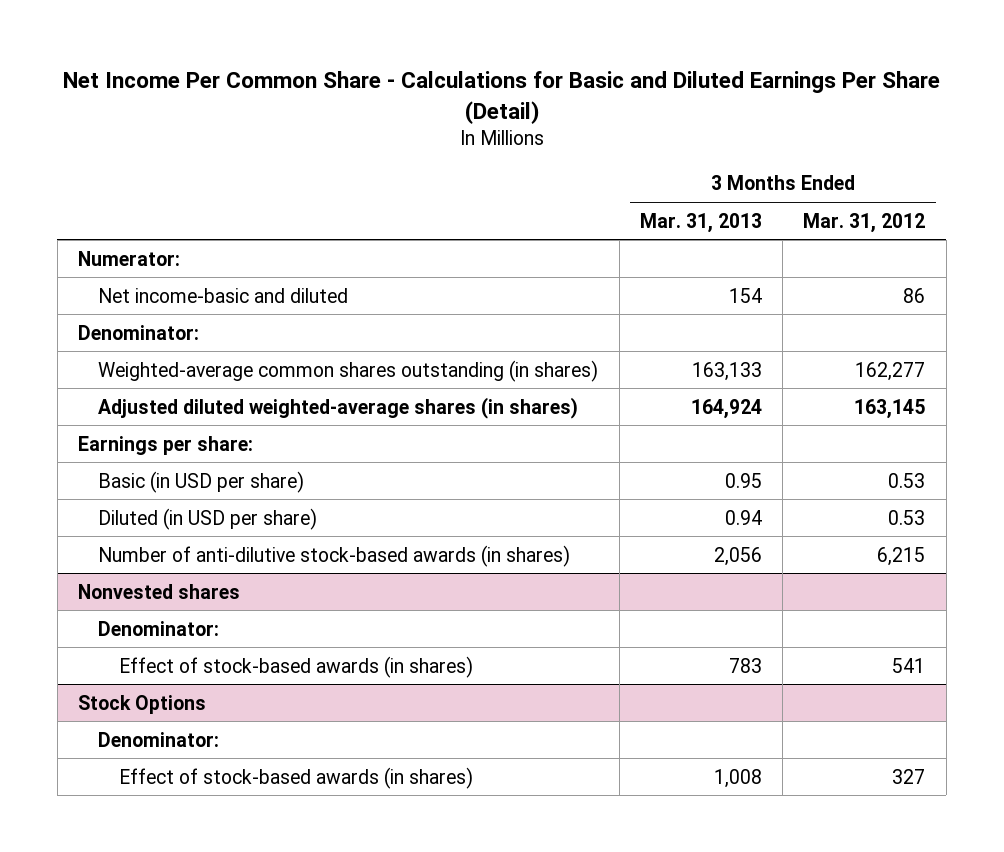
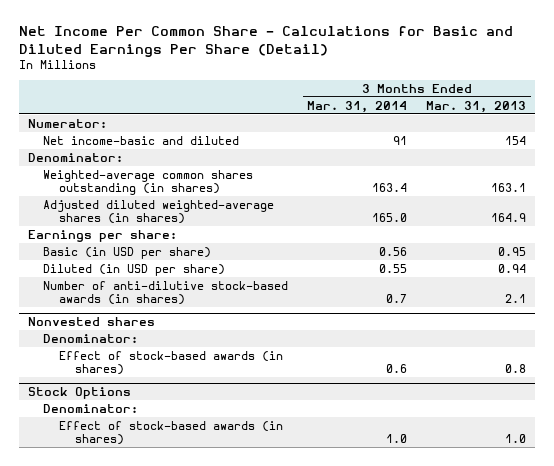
- | 3 Months Ended Mar. 31, 2013 | 3 Months Ended Mar. 31, 2012
+ | 3 Months Ended Mar. 31, 2014 | 3 Months Ended Mar. 31, 2013
- Weighted-average common shares outstanding (in shares) | 163,133 | 162,277
- Adjusted diluted weighted-average shares (in shares) | 164,924 | 163,145
+ Weighted-average common shares outstanding (in shares) | 163.4 | 163.1
+ Adjusted diluted weighted-average shares (in shares) | 165.0 | 164.9
- Number of anti-dilutive stock-based awards (in shares) | 2,056 | 6,215
+ Number of anti-dilutive stock-based awards (in shares) | 0.7 | 2.1
@ Nonvested shares
- Effect of stock-based awards (in shares) | 783 | 541
+ Effect of stock-based awards (in shares) | 0.6 | 0.8
@ Stock Options
- Effect of stock-based awards (in shares) | 1,008 | 327
+ Effect of stock-based awards (in shares) | 1.0 | 1.0

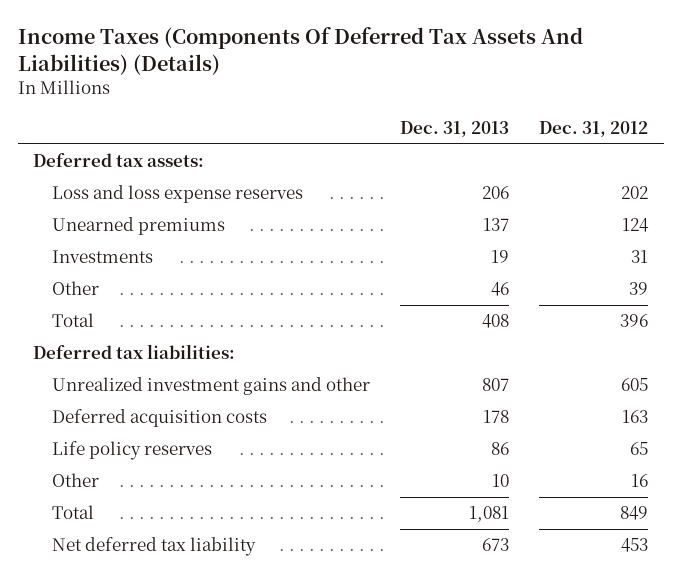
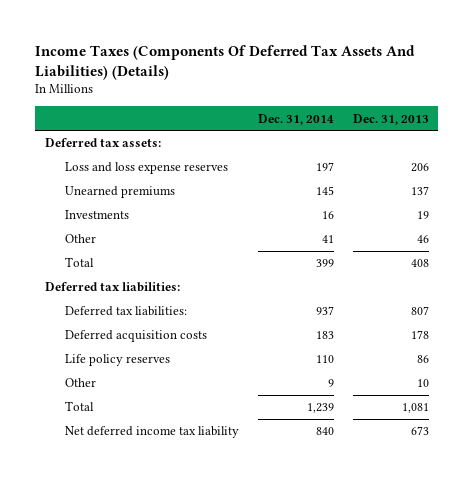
- | Dec. 31, 2013 | Dec. 31, 2012
+ | Dec. 31, 2014 | Dec. 31, 2013
- Unrealized investment gains and other | 807 | 605
+ Deferred tax liabilities: | 937 | 807
- Net deferred tax liability | 673 | 453
+ Net deferred income tax liability | 840 | 673

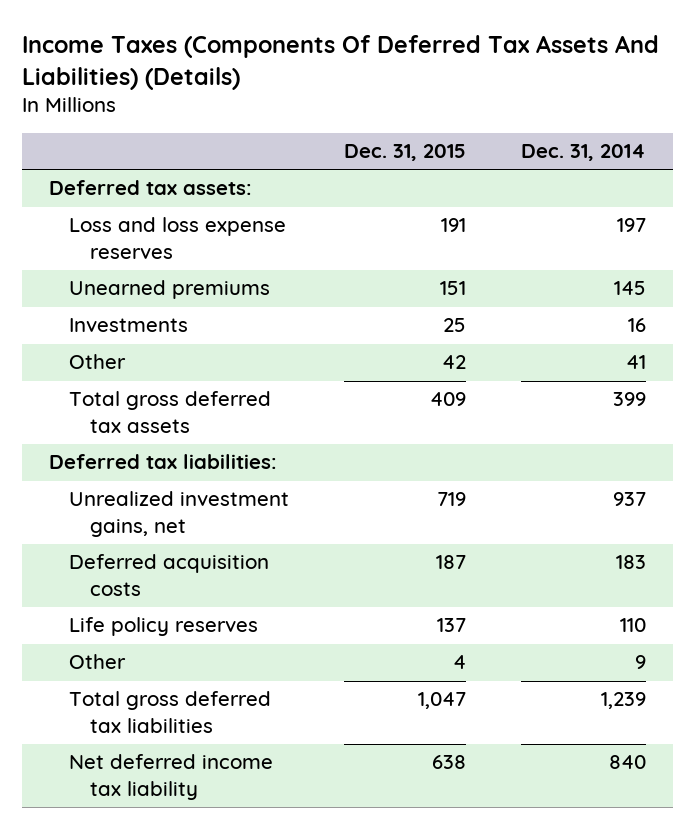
- | Dec. 31, 2014 | Dec. 31, 2013
+ | Dec. 31, 2015 | Dec. 31, 2014
- Total | 399 | 408
+ Total gross deferred tax assets | 409 | 399
- Deferred tax liabilities: | 937 | 807
+ Unrealized investment gains, net | 719 | 937
- Total | 1,239 | 1,081
+ Total gross deferred tax liabilities | 1,047 | 1,239

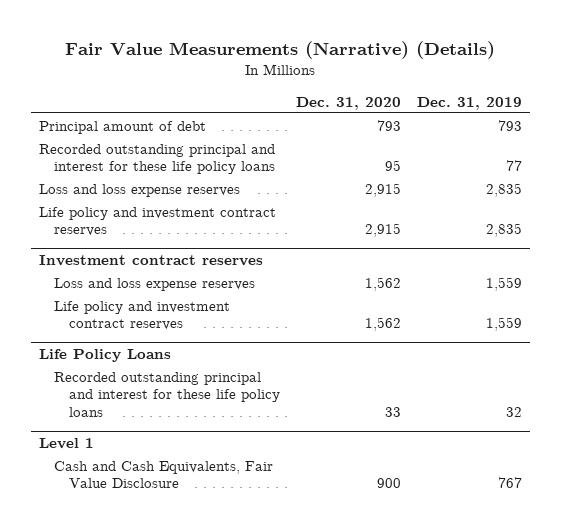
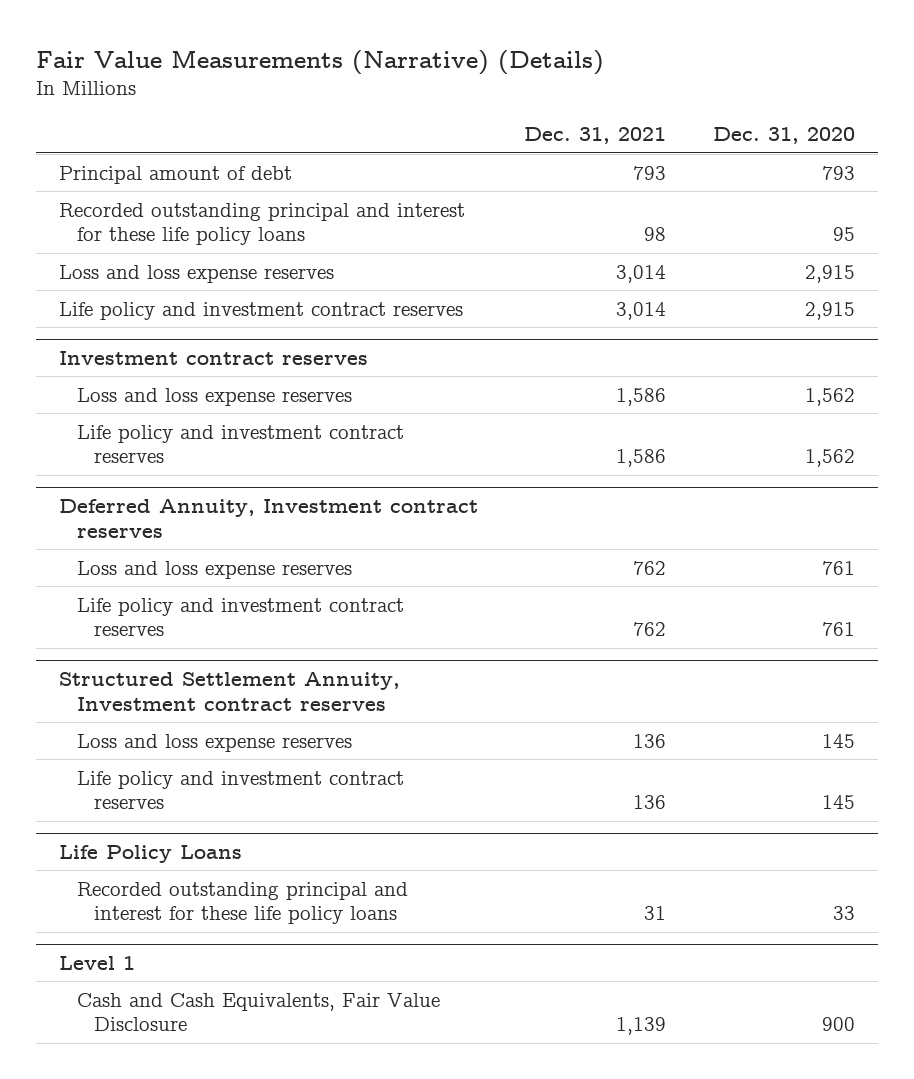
- | Dec. 31, 2020 | Dec. 31, 2019
+ | Dec. 31, 2021 | Dec. 31, 2020
+ Deferred Annuity, Investment contract reserves
+ Loss and loss expense reserves | 762 | 761
+ Life policy and investment contract reserves | 762 | 761
+ Structured Settlement Annuity, Investment contract reserves
+ Loss and loss expense reserves | 136 | 145
+ Life policy and investment contract reserves | 136 | 145

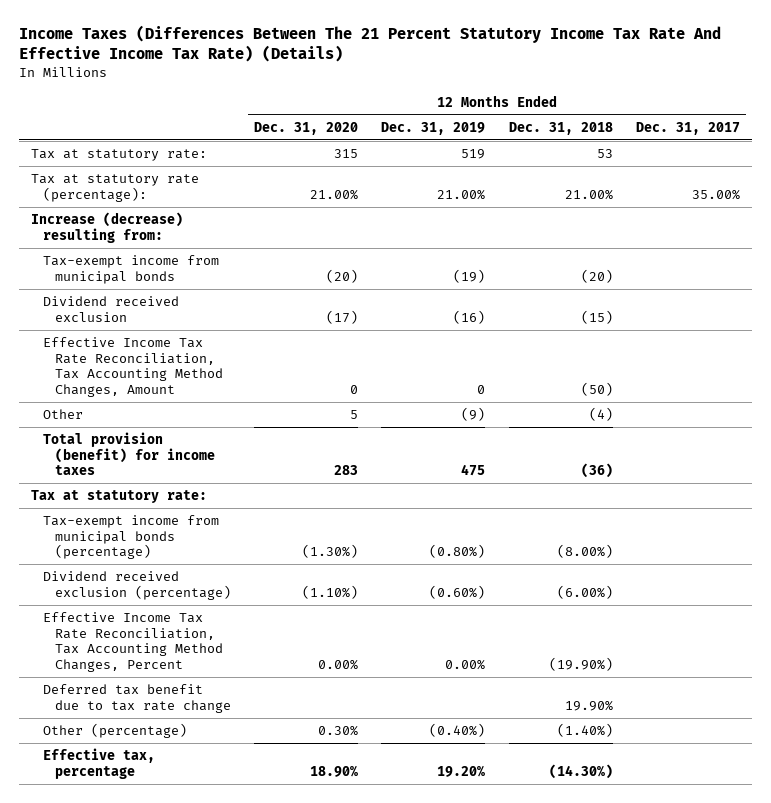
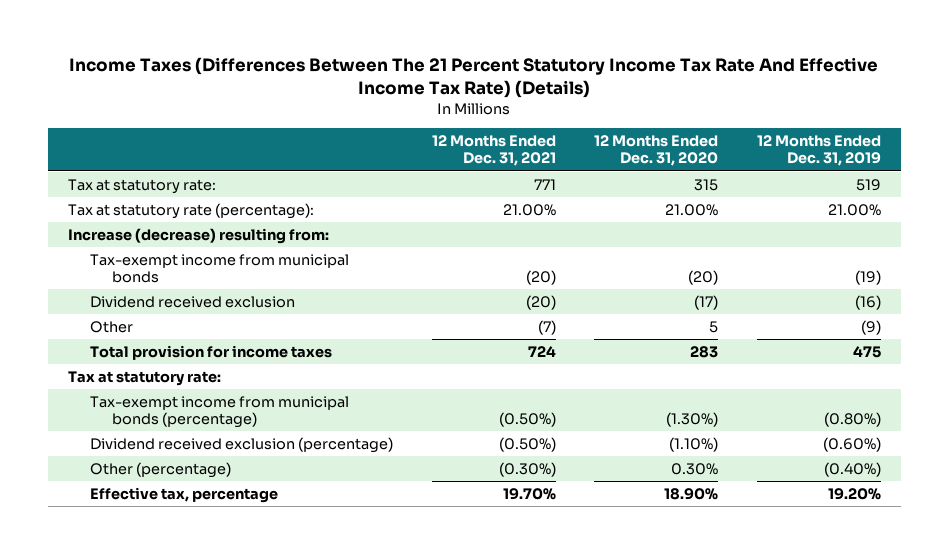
- | 12 Months Ended Dec. 31, 2020 | 12 Months Ended Dec. 31, 2019 | 12 Months Ended Dec. 31, 2018 | 12 Months Ended Dec. 31, 2017
+ | 12 Months Ended Dec. 31, 2021 | 12 Months Ended Dec. 31, 2020 | 12 Months Ended Dec. 31, 2019
- Effective Income Tax Rate Reconciliation, Tax Accounting Method Changes, Amount | 0 | 0 | (50) |
- Total provision (benefit) for income taxes | 283 | 475 | (36) |
+ Total provision for income taxes | 724 | 283 | 475
- Effective Income Tax Rate Reconciliation, Tax Accounting Method Changes, Percent | 0.00% | 0.00% | (19.90%) |
- Deferred tax benefit due to tax rate change | | | 19.90% |

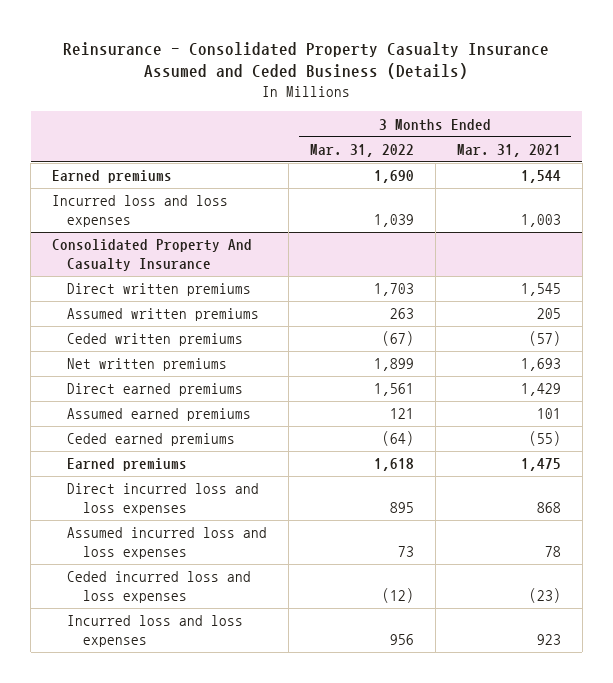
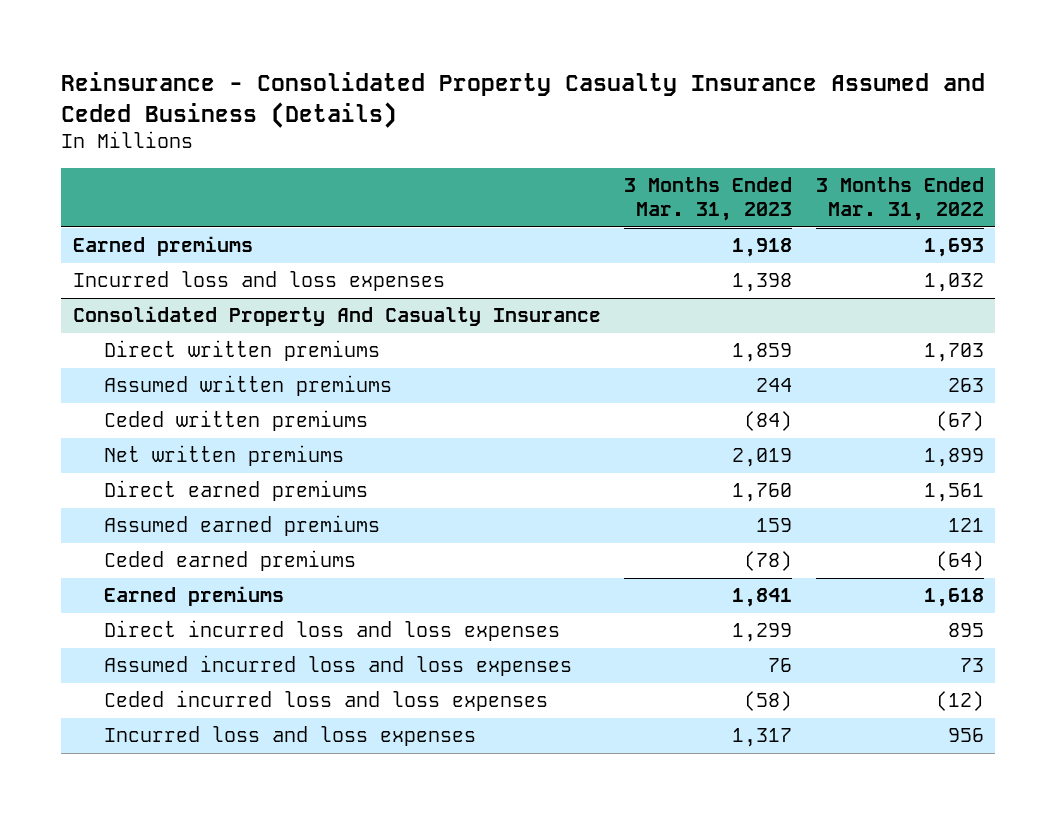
- | 3 Months Ended Mar. 31, 2022 | 3 Months Ended Mar. 31, 2021
+ | 3 Months Ended Mar. 31, 2023 | 3 Months Ended Mar. 31, 2022
- Earned premiums | 1,690 | 1,544
- Incurred loss and loss expenses | 1,039 | 1,003
+ Earned premiums | 1,918 | 1,693
+ Incurred loss and loss expenses | 1,398 | 1,032

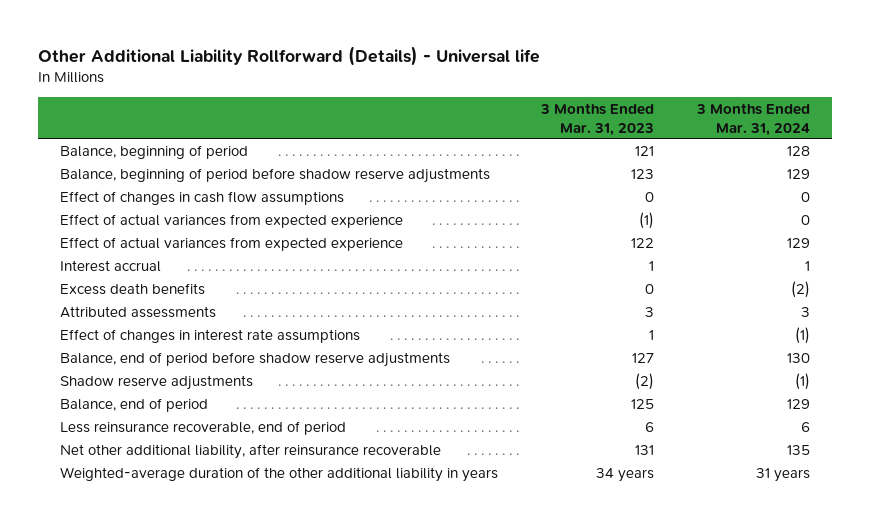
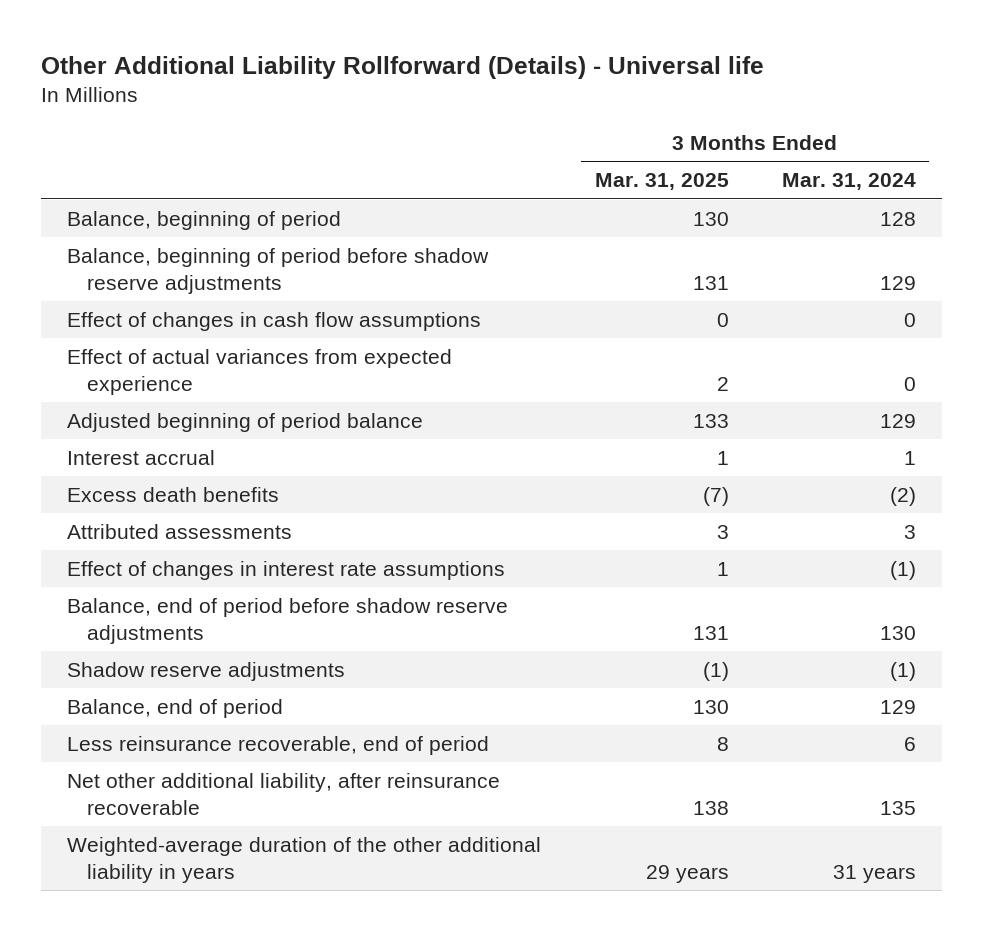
- | 3 Months Ended Mar. 31, 2023 | 3 Months Ended Mar. 31, 2024
+ | 3 Months Ended Mar. 31, 2025 | 3 Months Ended Mar. 31, 2024
- Effect of actual variances from expected experience | 122 | 129
+ Adjusted beginning of period balance | 133 | 129

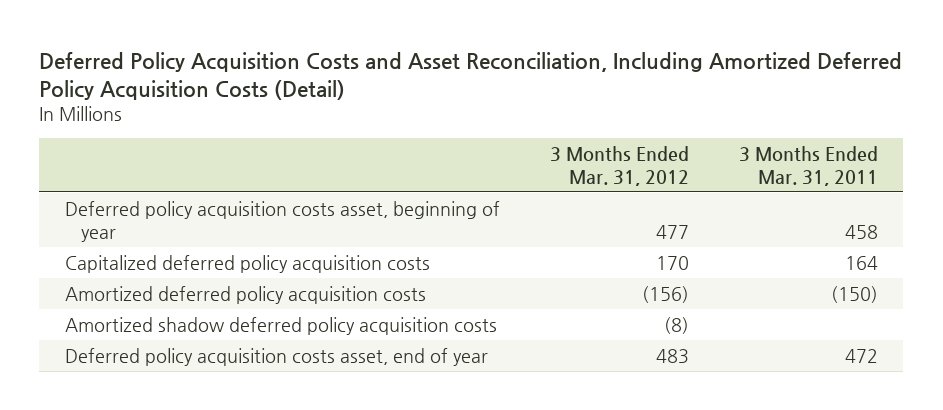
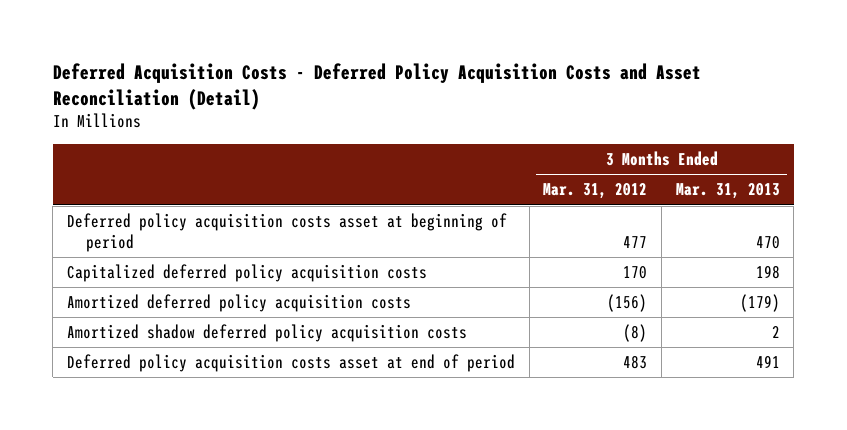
- Deferred Policy Acquisition Costs and Asset Reconciliation, Including Amortized Deferred Policy Acquisition Costs (Detail)
+ Deferred Acquisition Costs - Deferred Policy Acquisition Costs and Asset Reconciliation (Detail)
- | 3 Months Ended Mar. 31, 2012 | 3 Months Ended Mar. 31, 2011
+ | 3 Months Ended Mar. 31, 2012 | 3 Months Ended Mar. 31, 2013
- Deferred policy acquisition costs asset, beginning of year | 477 | 458
+ Deferred policy acquisition costs asset at beginning of period | 477 | 470
- Deferred policy acquisition costs asset, end of year | 483 | 472
+ Deferred policy acquisition costs asset at end of period | 483 | 491

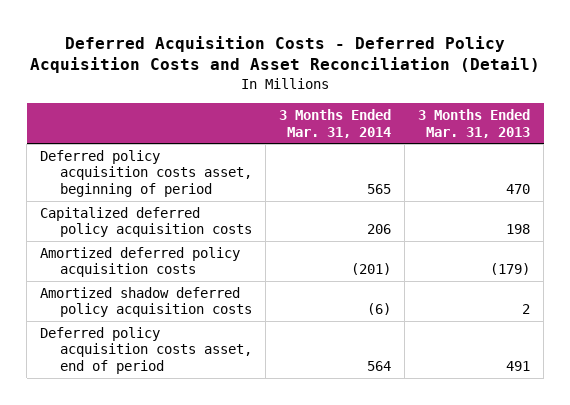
- | 3 Months Ended Mar. 31, 2012 | 3 Months Ended Mar. 31, 2013
+ | 3 Months Ended Mar. 31, 2014 | 3 Months Ended Mar. 31, 2013
- Deferred policy acquisition costs asset at beginning of period | 477 | 470
+ Deferred policy acquisition costs asset, beginning of period | 565 | 470
- Deferred policy acquisition costs asset at end of period | 483 | 491
+ Deferred policy acquisition costs asset, end of period | 564 | 491

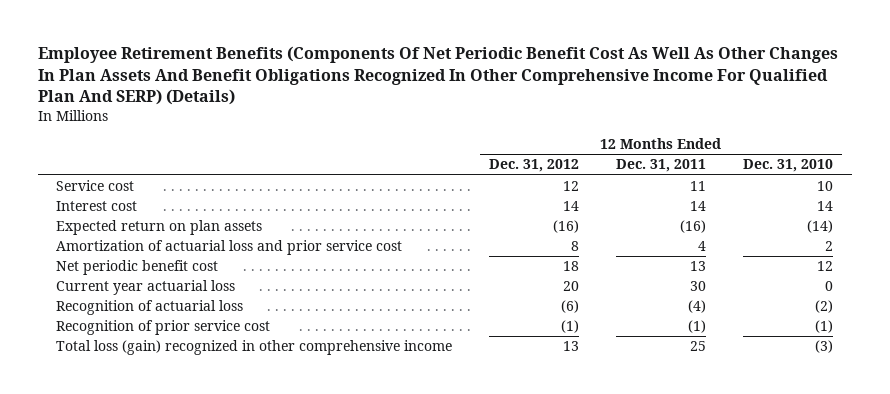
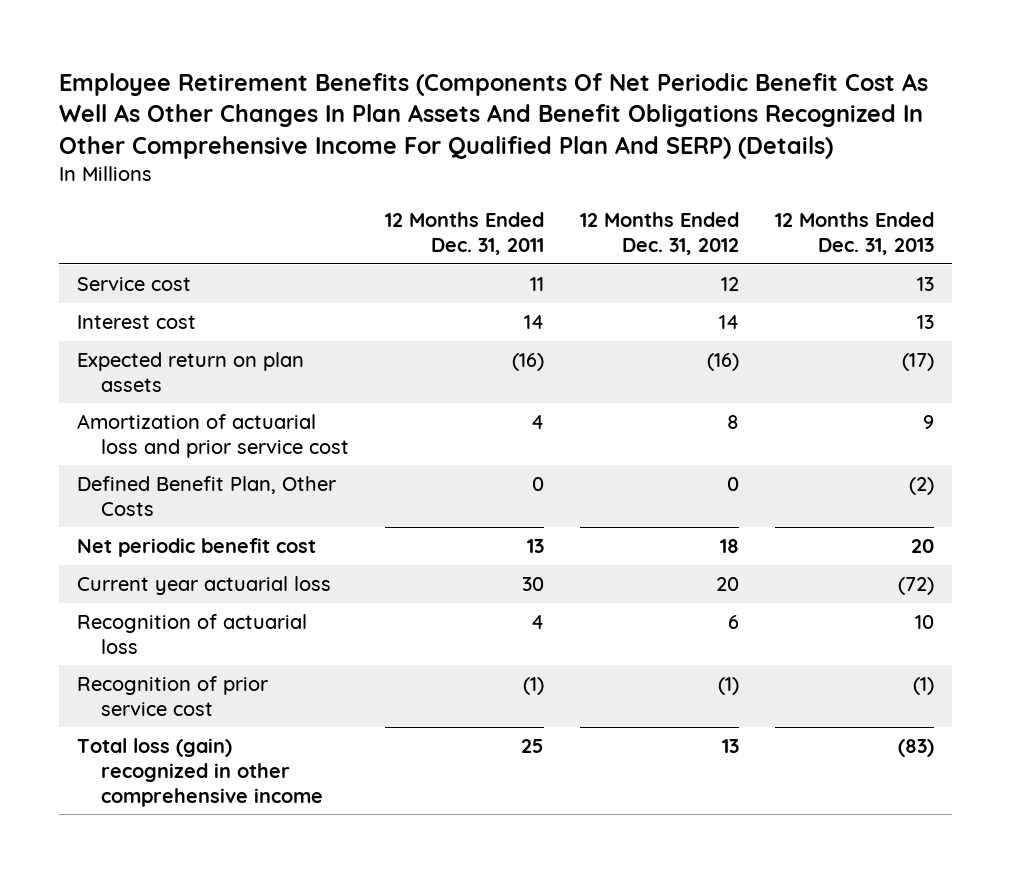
- | 12 Months Ended Dec. 31, 2012 | 12 Months Ended Dec. 31, 2011 | 12 Months Ended Dec. 31, 2010
+ | 12 Months Ended Dec. 31, 2011 | 12 Months Ended Dec. 31, 2012 | 12 Months Ended Dec. 31, 2013
+ Defined Benefit Plan, Other Costs | 0 | 0 | (2)
- Recognition of actuarial loss | (6) | (4) | (2)
+ Recognition of actuarial loss | 4 | 6 | 10

